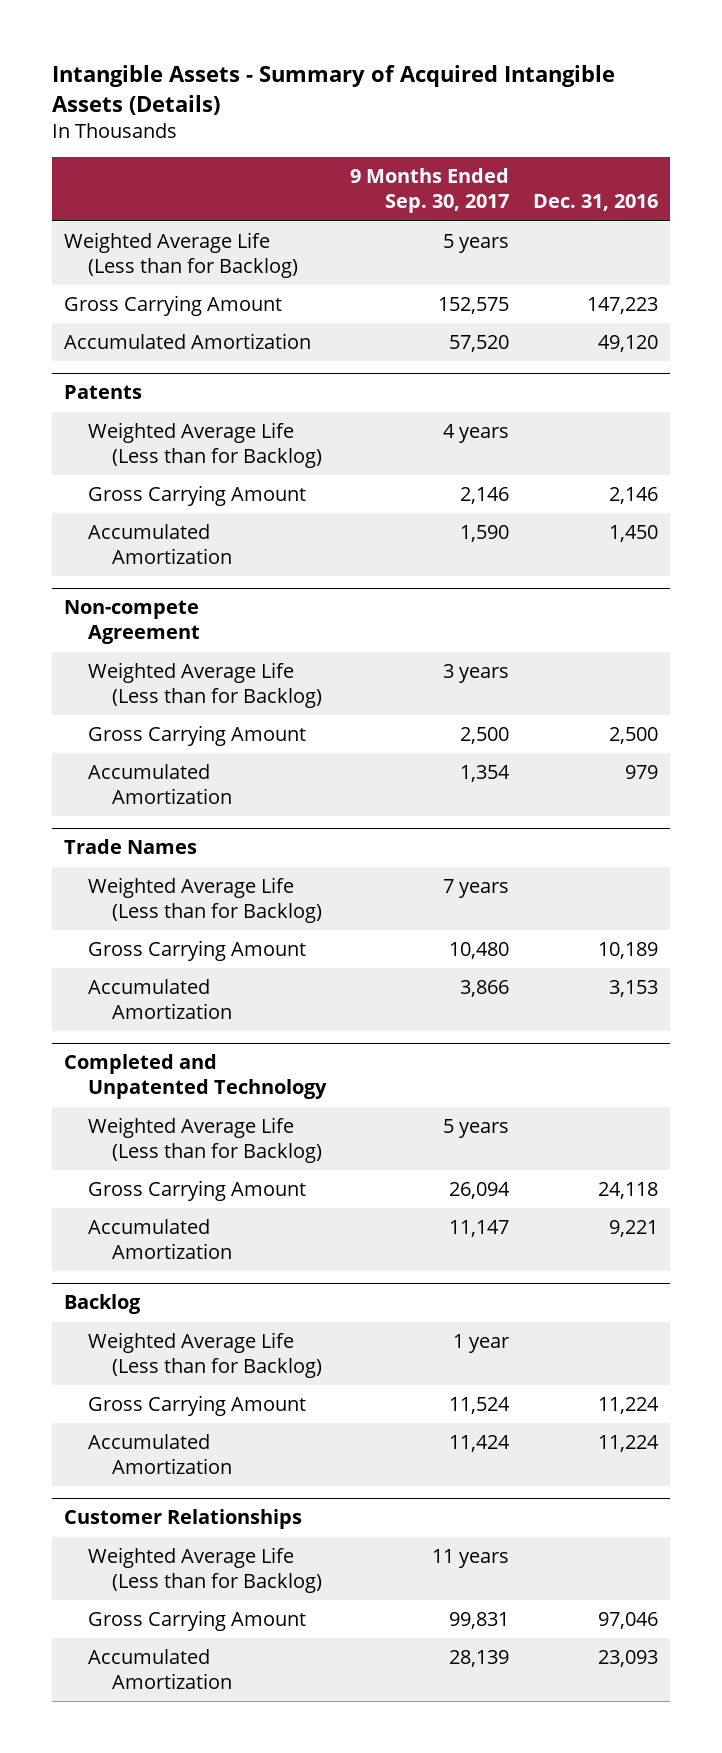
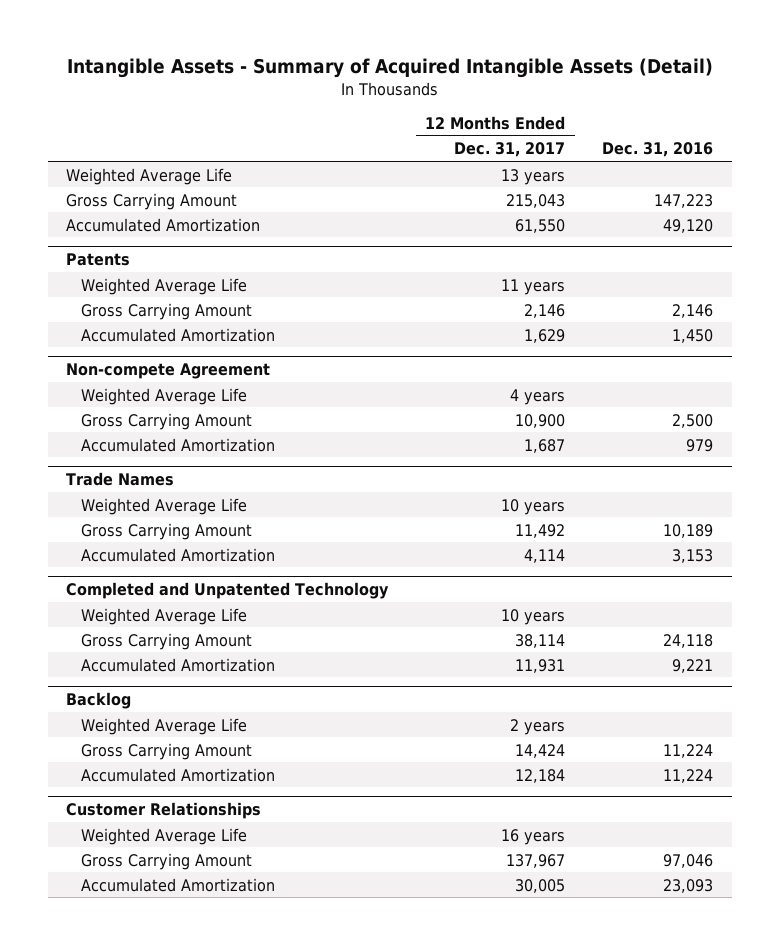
- Intangible Assets - Summary of Acquired Intangible Assets (Details)
+ Intangible Assets - Summary of Acquired Intangible Assets (Detail)
- | 9 Months Ended Sep. 30, 2017 | Dec. 31, 2016
+ | 12 Months Ended Dec. 31, 2017 | Dec. 31, 2016
- Weighted Average Life (Less than for Backlog) | 5 years |
+ Weighted Average Life | 13 years |
@ Patents
- Weighted Average Life (Less than for Backlog) | 4 years |
+ Weighted Average Life | 11 years |
@ Non-compete Agreement
- Weighted Average Life (Less than for Backlog) | 3 years |
+ Weighted Average Life | 4 years |
@ Trade Names
- Weighted Average Life (Less than for Backlog) | 7 years |
+ Weighted Average Life | 10 years |
@ Completed and Unpatented Technology
- Weighted Average Life (Less than for Backlog) | 5 years |
+ Weighted Average Life | 10 years |
@ Backlog
- Weighted Average Life (Less than for Backlog) | 1 year |
+ Weighted Average Life | 2 years |
@ Customer Relationships
- Weighted Average Life (Less than for Backlog) | 11 years |
+ Weighted Average Life | 16 years |

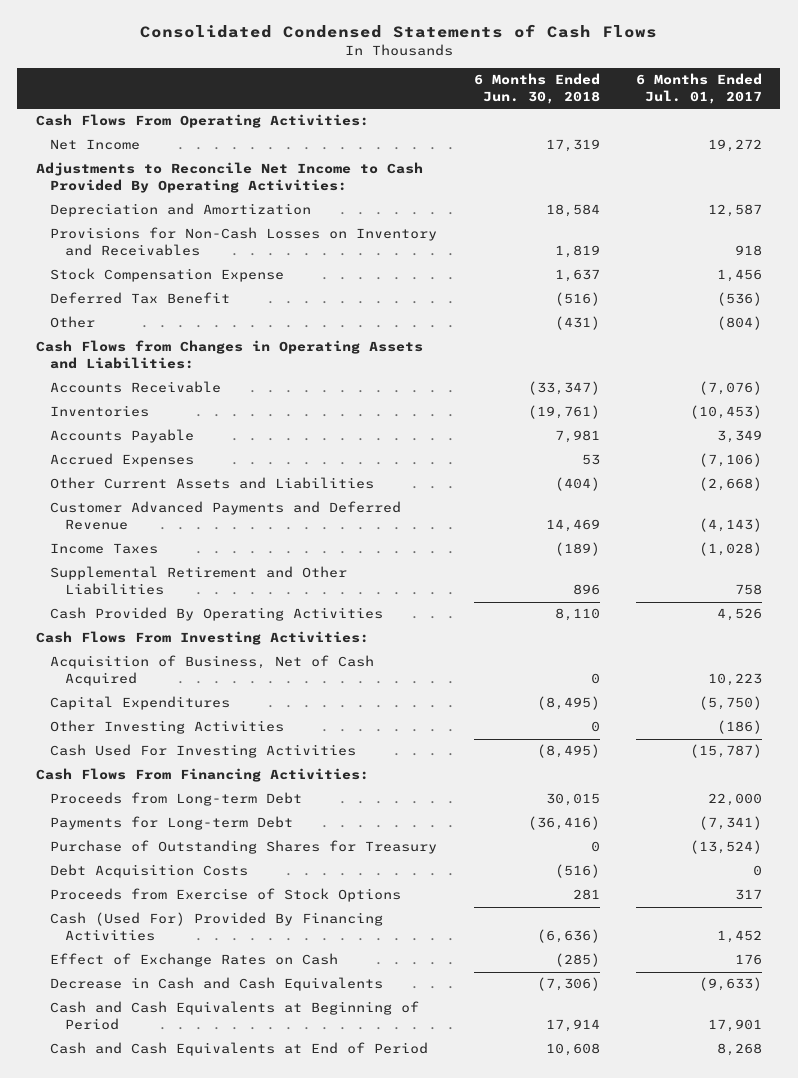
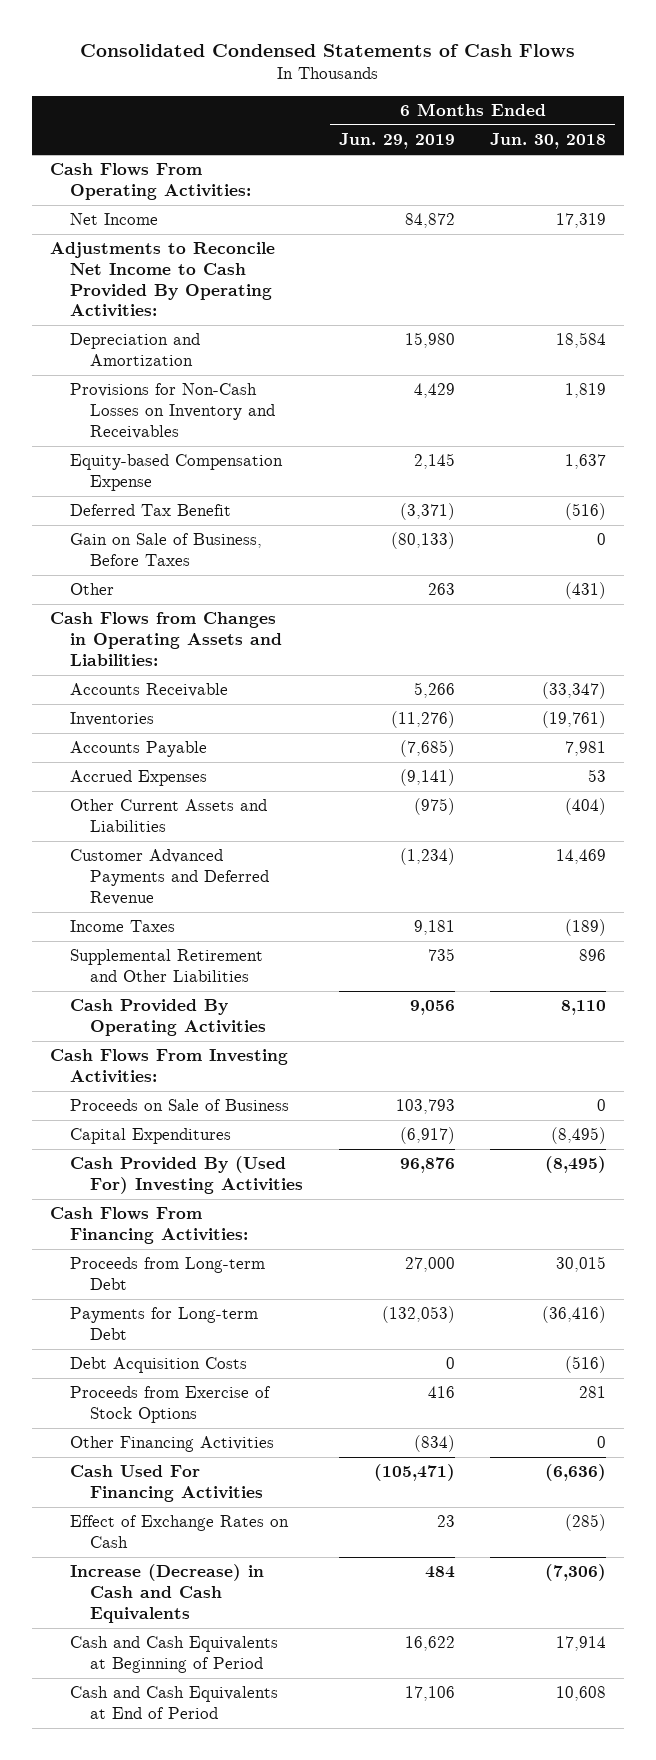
- | 6 Months Ended Jun. 30, 2018 | 6 Months Ended Jul. 01, 2017
+ | 6 Months Ended Jun. 29, 2019 | 6 Months Ended Jun. 30, 2018
- Stock Compensation Expense | 1,637 | 1,456
+ Equity-based Compensation Expense | 2,145 | 1,637
+ Gain on Sale of Business, Before Taxes | (80,133) | 0
- Acquisition of Business, Net of Cash Acquired | 0 | 10,223
+ Proceeds on Sale of Business | 103,793 | 0
- Other Investing Activities | 0 | (186)
- Cash Used For Investing Activities | (8,495) | (15,787)
+ Cash Provided By (Used For) Investing Activities | 96,876 | (8,495)
- Purchase of Outstanding Shares for Treasury | 0 | (13,524)
- Cash (Used For) Provided By Financing Activities | (6,636) | 1,452
+ Other Financing Activities | (834) | 0
+ Cash Used For Financing Activities | (105,471) | (6,636)
- Decrease in Cash and Cash Equivalents | (7,306) | (9,633)
+ Increase (Decrease) in Cash and Cash Equivalents | 484 | (7,306)

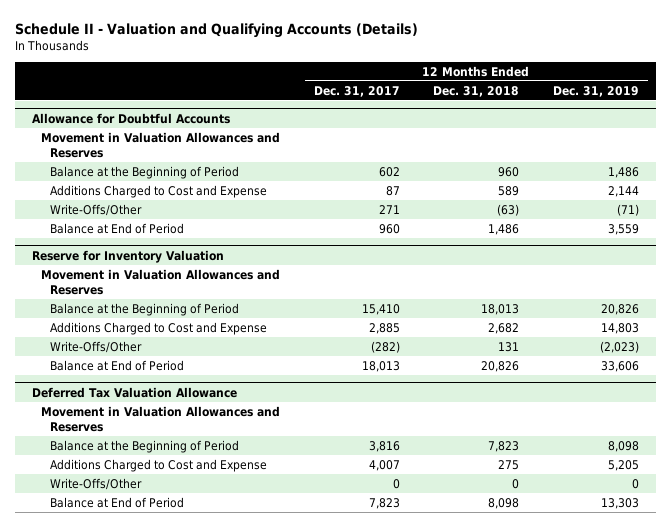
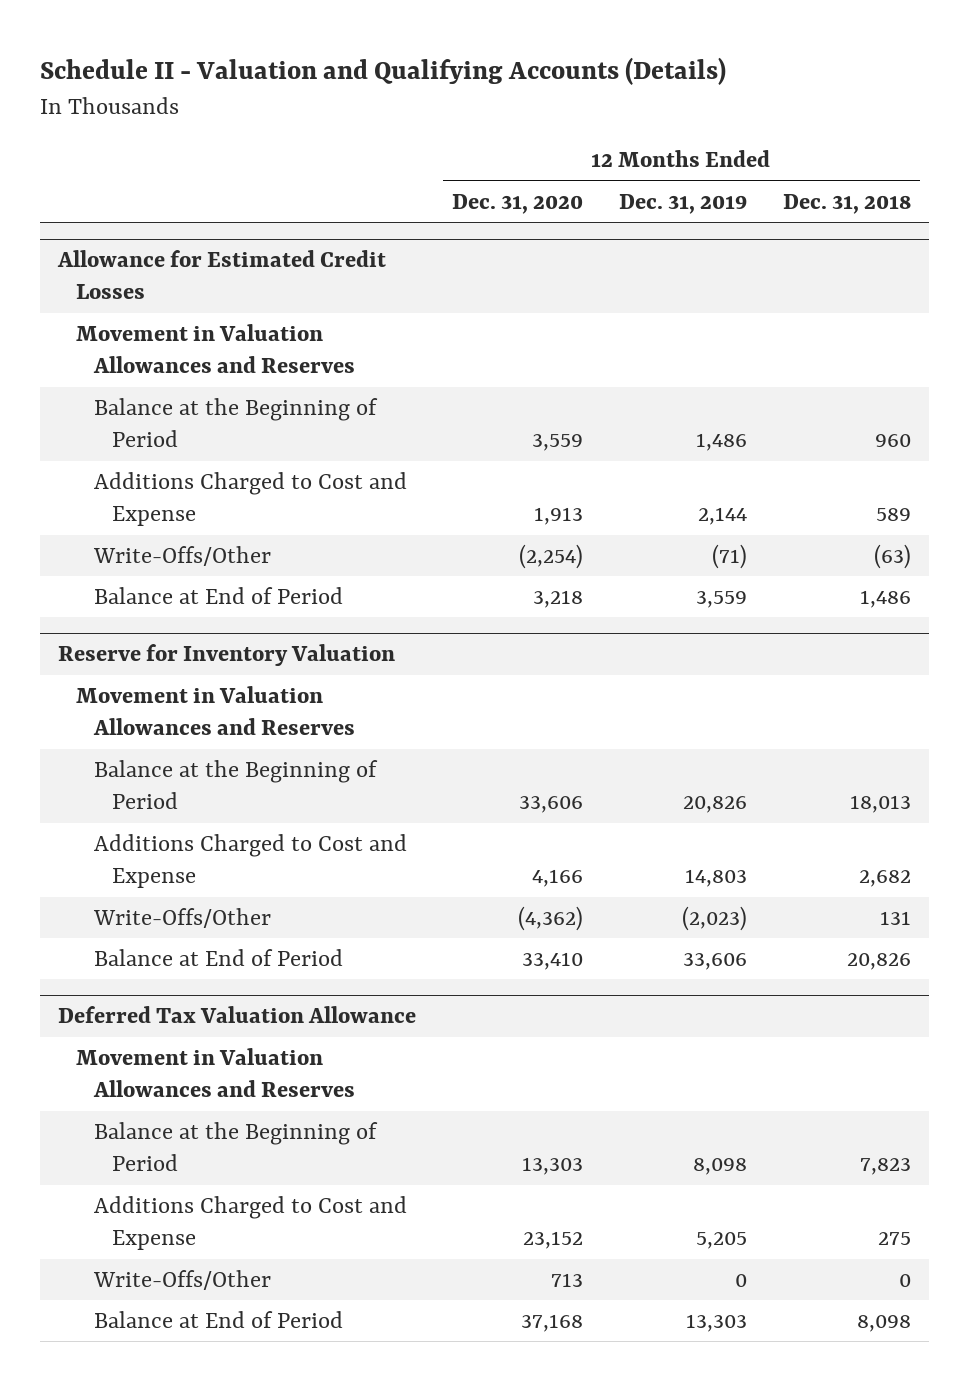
- | 12 Months Ended Dec. 31, 2017 | 12 Months Ended Dec. 31, 2018 | 12 Months Ended Dec. 31, 2019
+ | 12 Months Ended Dec. 31, 2020 | 12 Months Ended Dec. 31, 2019 | 12 Months Ended Dec. 31, 2018
- Allowance for Doubtful Accounts
+ Allowance for Estimated Credit Losses

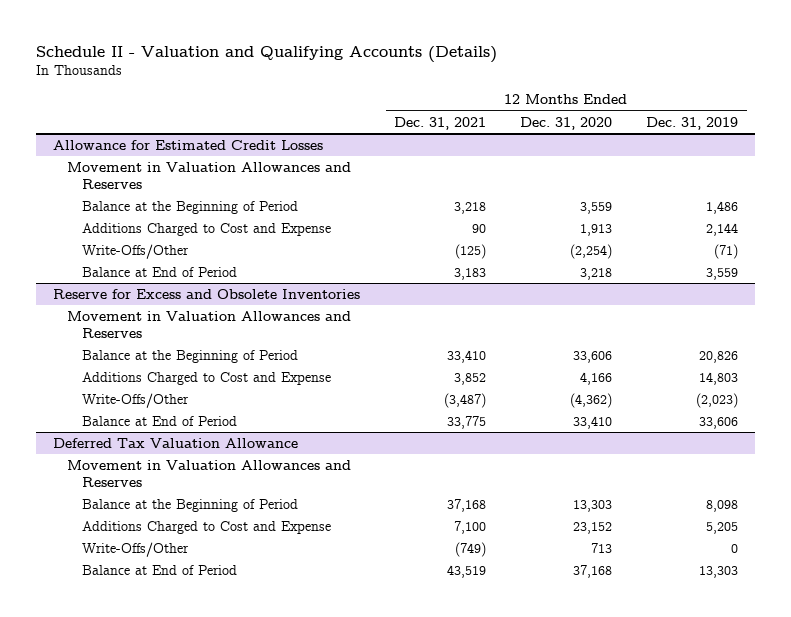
- | 12 Months Ended Dec. 31, 2020 | 12 Months Ended Dec. 31, 2019 | 12 Months Ended Dec. 31, 2018
+ | 12 Months Ended Dec. 31, 2021 | 12 Months Ended Dec. 31, 2020 | 12 Months Ended Dec. 31, 2019
- Reserve for Inventory Valuation
+ Reserve for Excess and Obsolete Inventories

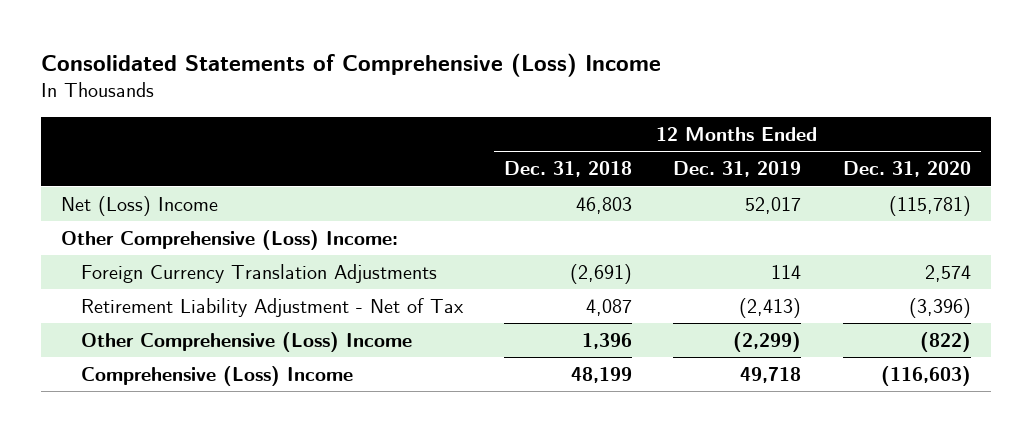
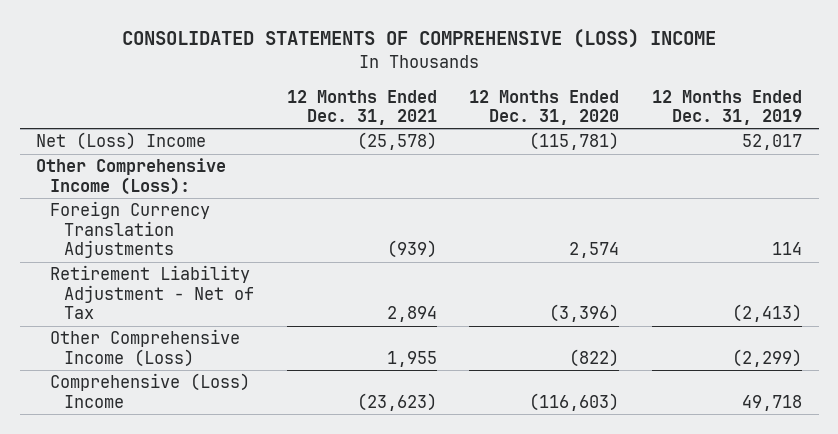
- Consolidated Statements of Comprehensive (Loss) Income
+ CONSOLIDATED STATEMENTS OF COMPREHENSIVE (LOSS) INCOME
- | 12 Months Ended Dec. 31, 2018 | 12 Months Ended Dec. 31, 2019 | 12 Months Ended Dec. 31, 2020
+ | 12 Months Ended Dec. 31, 2021 | 12 Months Ended Dec. 31, 2020 | 12 Months Ended Dec. 31, 2019
- Other Comprehensive (Loss) Income:
+ Other Comprehensive Income (Loss):
- Other Comprehensive (Loss) Income | 1,396 | (2,299) | (822)
+ Other Comprehensive Income (Loss) | 1,955 | (822) | (2,299)

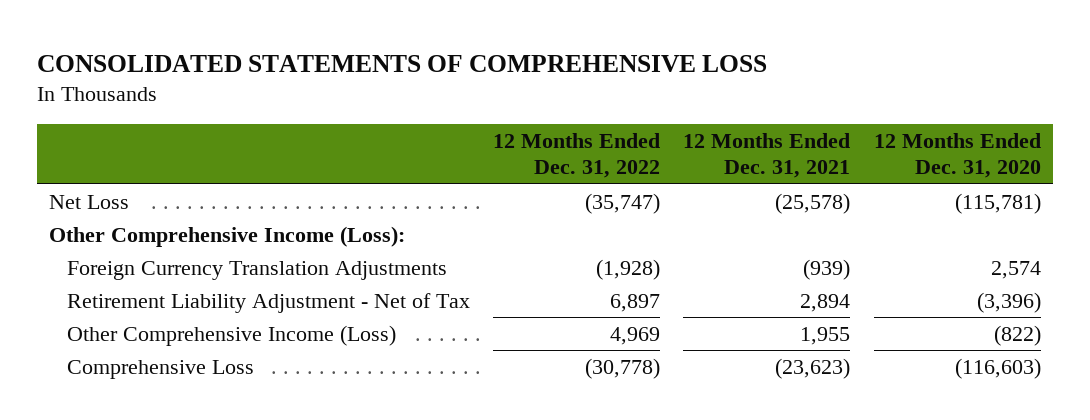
- CONSOLIDATED STATEMENTS OF COMPREHENSIVE (LOSS) INCOME
+ CONSOLIDATED STATEMENTS OF COMPREHENSIVE LOSS
- | 12 Months Ended Dec. 31, 2021 | 12 Months Ended Dec. 31, 2020 | 12 Months Ended Dec. 31, 2019
+ | 12 Months Ended Dec. 31, 2022 | 12 Months Ended Dec. 31, 2021 | 12 Months Ended Dec. 31, 2020
- Net (Loss) Income | (25,578) | (115,781) | 52,017
+ Net Loss | (35,747) | (25,578) | (115,781)
- Comprehensive (Loss) Income | (23,623) | (116,603) | 49,718
+ Comprehensive Loss | (30,778) | (23,623) | (116,603)

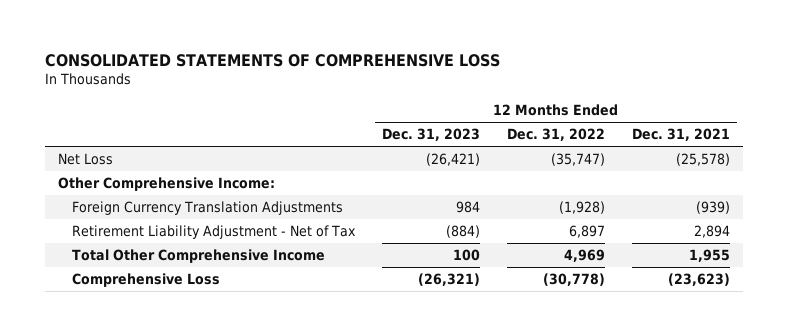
- | 12 Months Ended Dec. 31, 2022 | 12 Months Ended Dec. 31, 2021 | 12 Months Ended Dec. 31, 2020
+ | 12 Months Ended Dec. 31, 2023 | 12 Months Ended Dec. 31, 2022 | 12 Months Ended Dec. 31, 2021
- Other Comprehensive Income (Loss):
+ Other Comprehensive Income:
- Other Comprehensive Income (Loss) | 4,969 | 1,955 | (822)
+ Total Other Comprehensive Income | 100 | 4,969 | 1,955

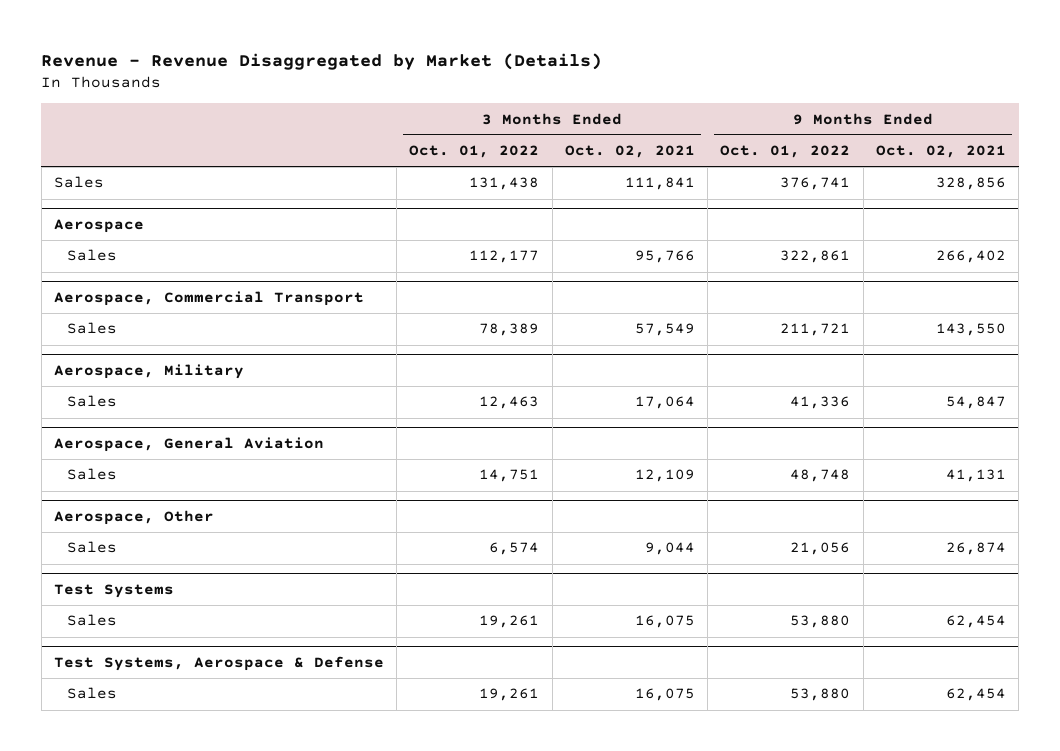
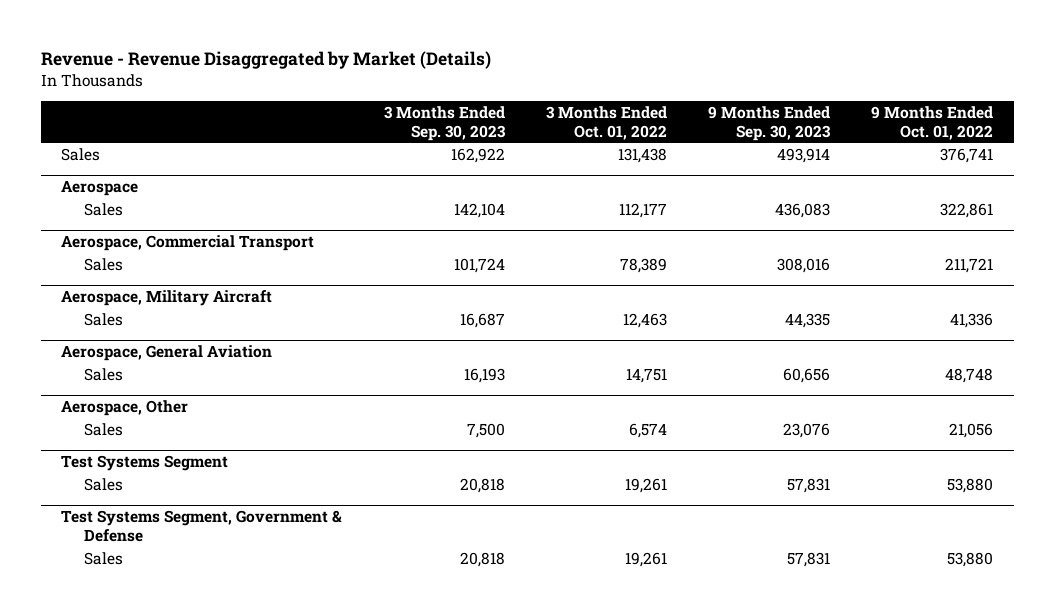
- | 3 Months Ended Oct. 01, 2022 | 3 Months Ended Oct. 02, 2021 | 9 Months Ended Oct. 01, 2022 | 9 Months Ended Oct. 02, 2021
+ | 3 Months Ended Sep. 30, 2023 | 3 Months Ended Oct. 01, 2022 | 9 Months Ended Sep. 30, 2023 | 9 Months Ended Oct. 01, 2022
- Aerospace, Military
+ Aerospace, Military Aircraft
- Test Systems
+ Test Systems Segment
- Test Systems, Aerospace & Defense
+ Test Systems Segment, Government & Defense

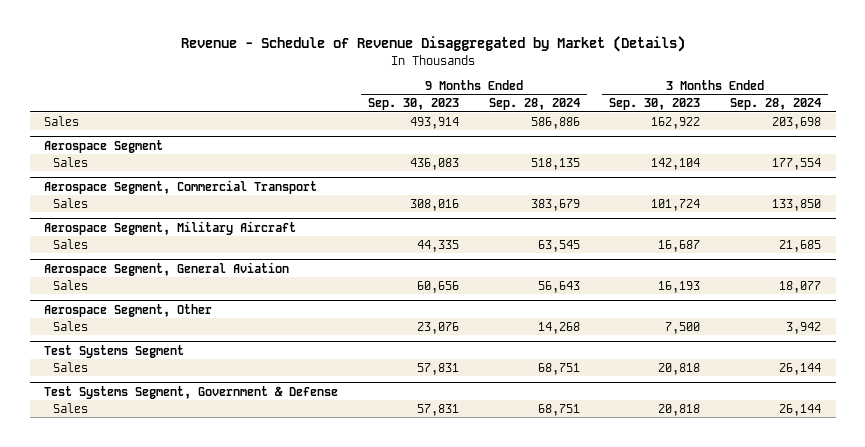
- Revenue - Revenue Disaggregated by Market (Details)
+ Revenue - Schedule of Revenue Disaggregated by Market (Details)
- | 3 Months Ended Sep. 30, 2023 | 3 Months Ended Oct. 01, 2022 | 9 Months Ended Sep. 30, 2023 | 9 Months Ended Oct. 01, 2022
+ | 9 Months Ended Sep. 30, 2023 | 9 Months Ended Sep. 28, 2024 | 3 Months Ended Sep. 30, 2023 | 3 Months Ended Sep. 28, 2024
- Aerospace
+ Aerospace Segment
- Aerospace, Commercial Transport
+ Aerospace Segment, Commercial Transport
- Aerospace, Military Aircraft
+ Aerospace Segment, Military Aircraft
- Aerospace, General Aviation
+ Aerospace Segment, General Aviation
- Aerospace, Other
+ Aerospace Segment, Other

